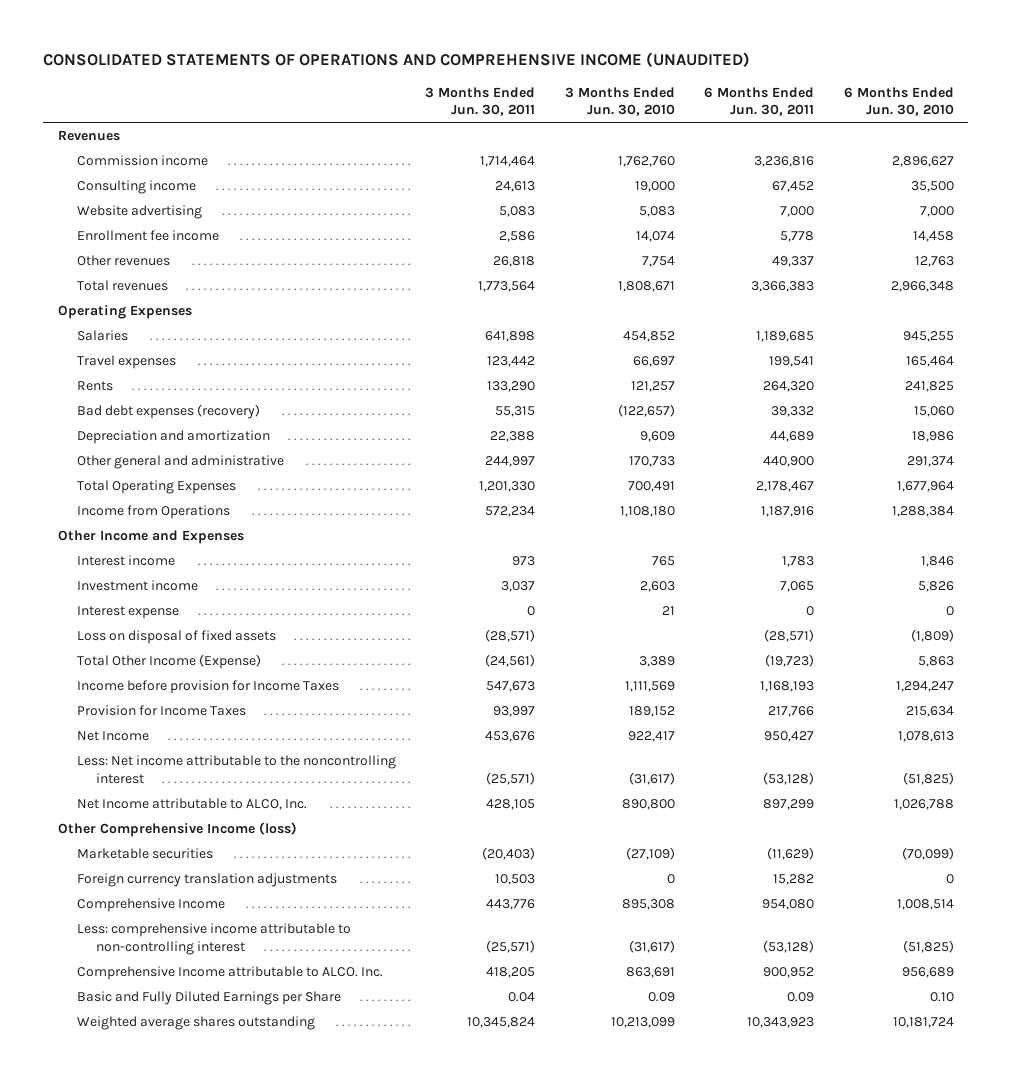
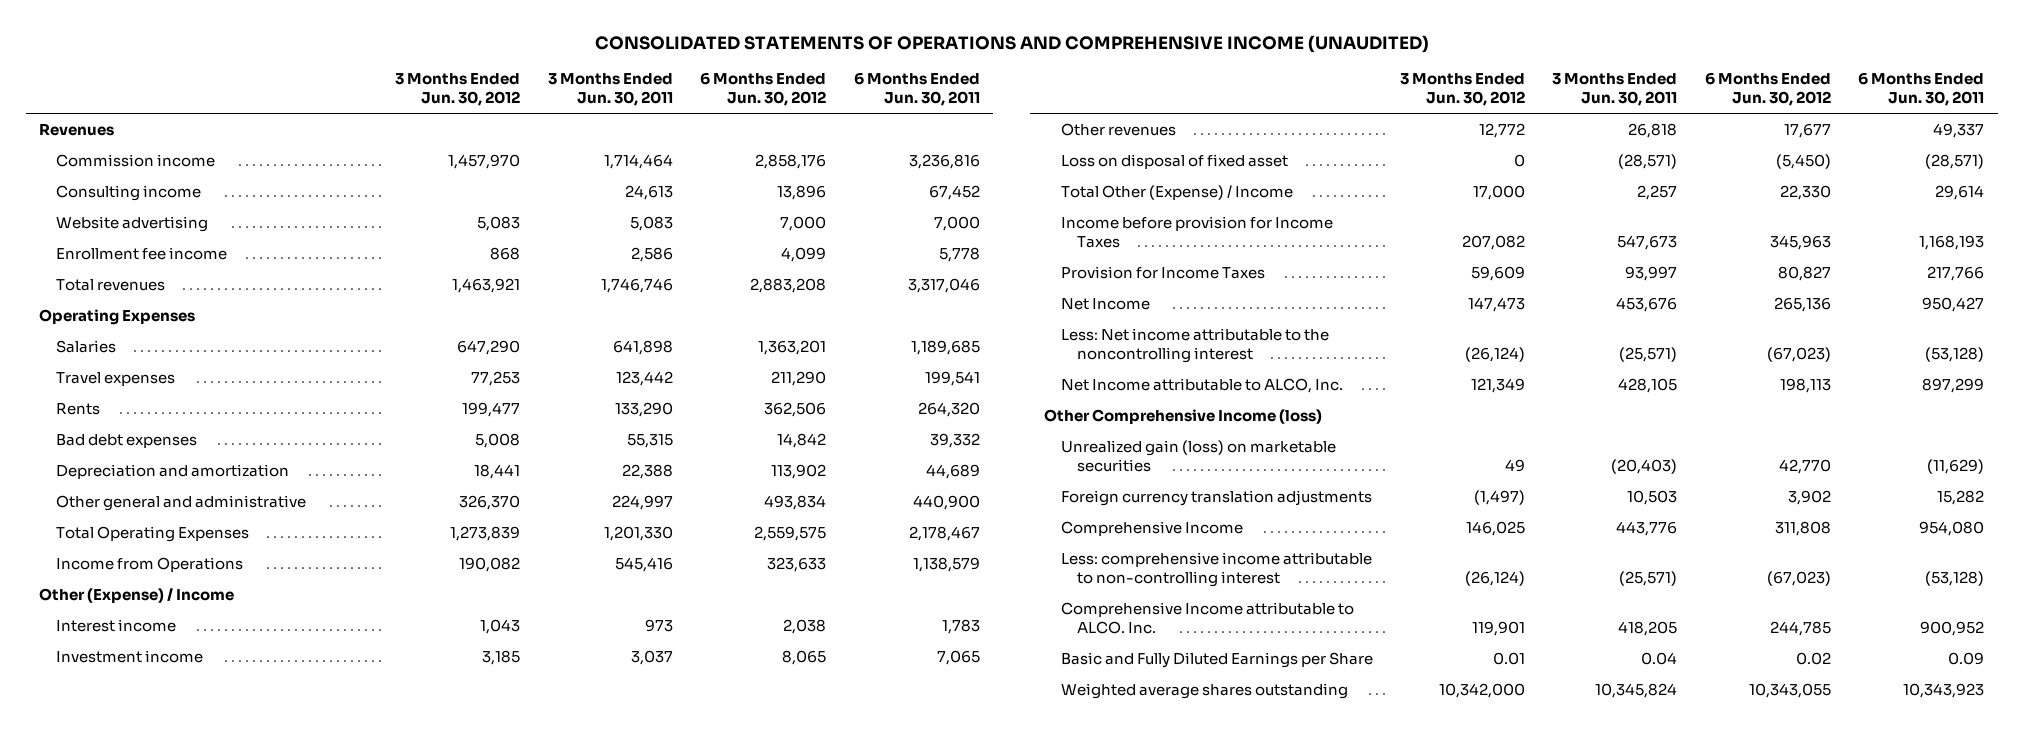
- | 3 Months Ended Jun. 30, 2011 | 3 Months Ended Jun. 30, 2010 | 6 Months Ended Jun. 30, 2011 | 6 Months Ended Jun. 30, 2010
+ | 3 Months Ended Jun. 30, 2012 | 3 Months Ended Jun. 30, 2011 | 6 Months Ended Jun. 30, 2012 | 6 Months Ended Jun. 30, 2011
- Total revenues | 1,773,564 | 1,808,671 | 3,366,383 | 2,966,348
+ Total revenues | 1,463,921 | 1,746,746 | 2,883,208 | 3,317,046
- Bad debt expenses (recovery) | 55,315 | (122,657) | 39,332 | 15,060
+ Bad debt expenses | 5,008 | 55,315 | 14,842 | 39,332
- Other general and administrative | 244,997 | 170,733 | 440,900 | 291,374
+ Other general and administrative | 326,370 | 224,997 | 493,834 | 440,900
- Income from Operations | 572,234 | 1,108,180 | 1,187,916 | 1,288,384
- Other Income and Expenses
+ Income from Operations | 190,082 | 545,416 | 323,633 | 1,138,579
+ Other (Expense) / Income
- Interest expense | 0 | 21 | 0 | 0
- Loss on disposal of fixed assets | (28,571) | | (28,571) | (1,809)
- Total Other Income (Expense) | (24,561) | 3,389 | (19,723) | 5,863
moved down: Other revenues | 12,772 | 26,818 | 17,677 | 49,337
+ Loss on disposal of fixed asset | 0 | (28,571) | (5,450) | (28,571)
+ Total Other (Expense) / Income | 17,000 | 2,257 | 22,330 | 29,614
- Marketable securities | (20,403) | (27,109) | (11,629) | (70,099)
+ Unrealized gain (loss) on marketable securities | 49 | (20,403) | 42,770 | (11,629)

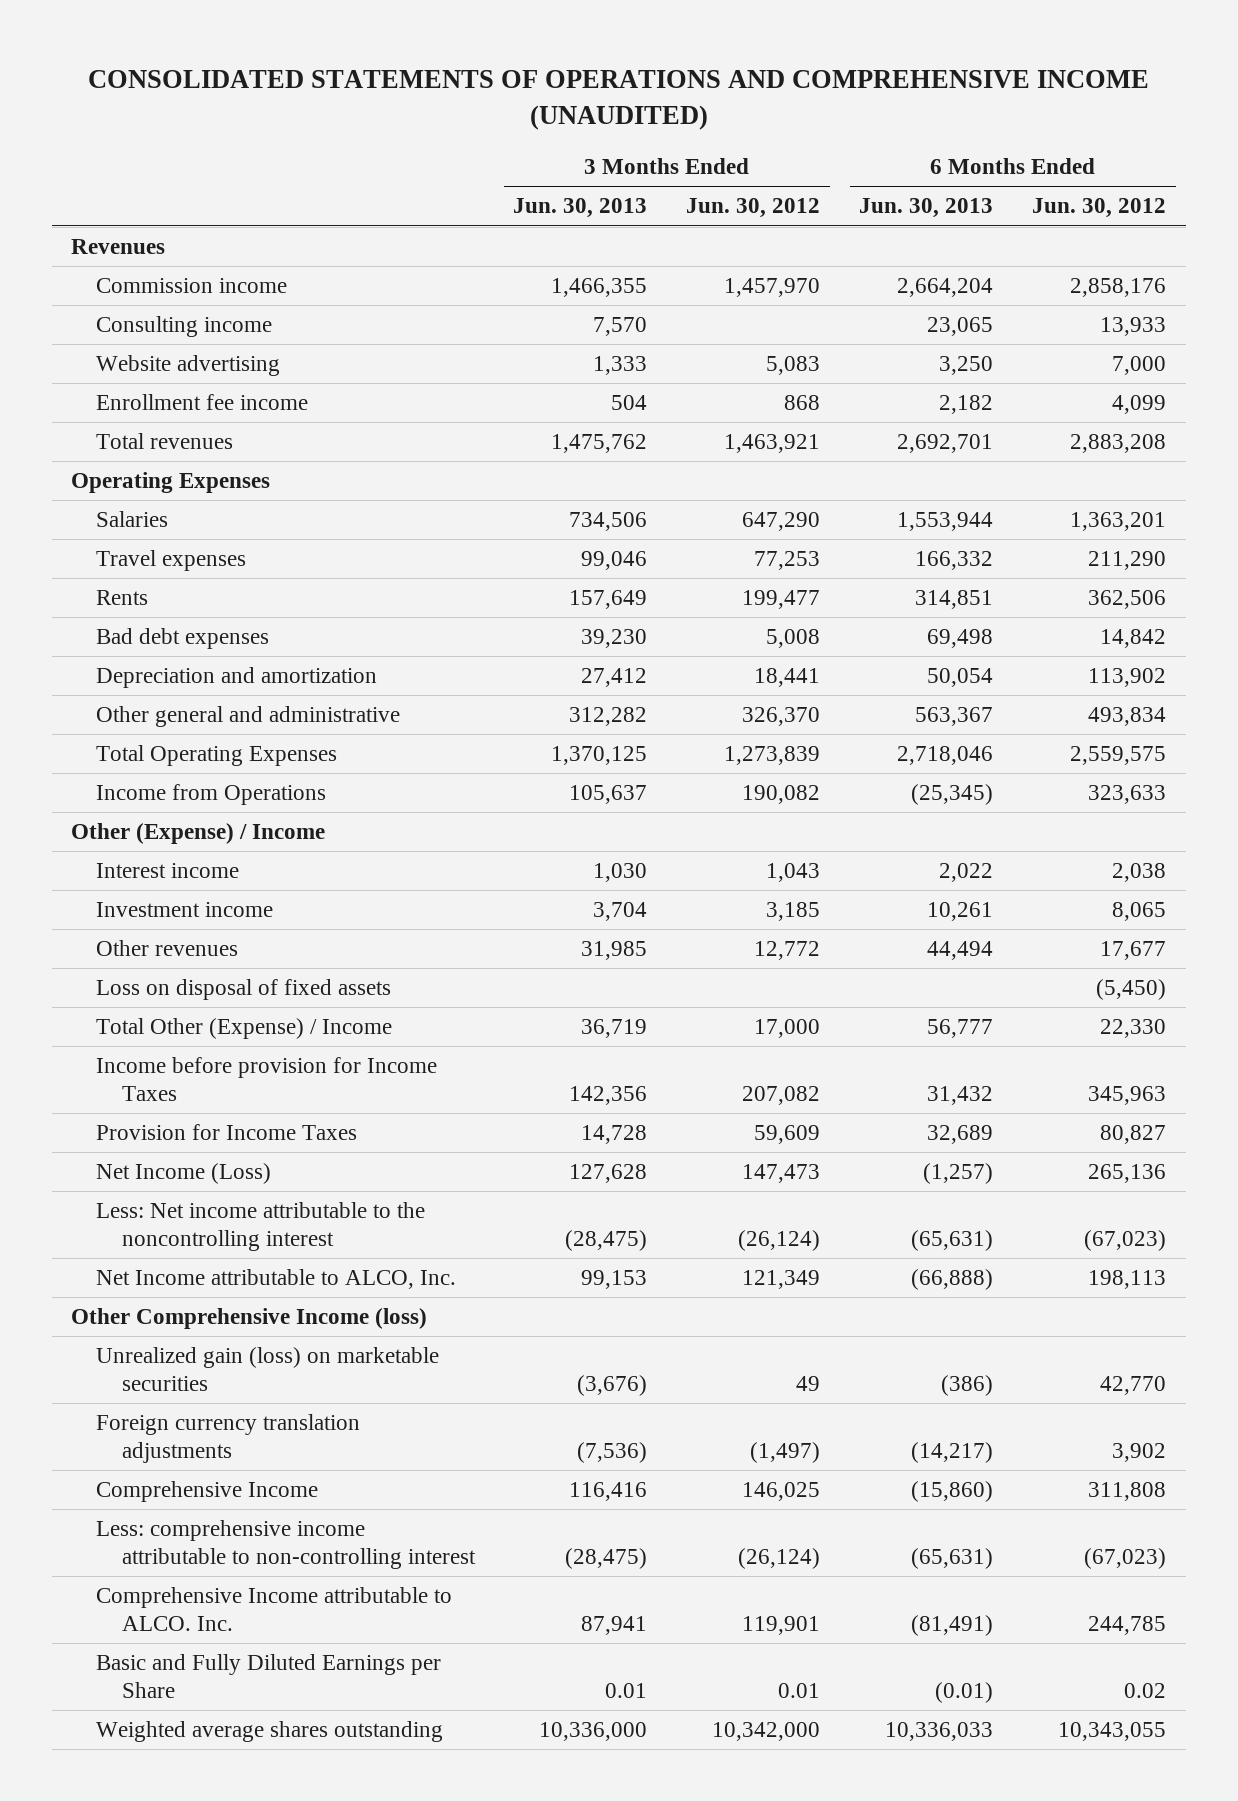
- | 3 Months Ended Jun. 30, 2012 | 3 Months Ended Jun. 30, 2011 | 6 Months Ended Jun. 30, 2012 | 6 Months Ended Jun. 30, 2011
+ | 3 Months Ended Jun. 30, 2013 | 3 Months Ended Jun. 30, 2012 | 6 Months Ended Jun. 30, 2013 | 6 Months Ended Jun. 30, 2012
- Consulting income | | 24,613 | 13,896 | 67,452
+ Consulting income | 7,570 | | 23,065 | 13,933
- Loss on disposal of fixed asset | 0 | (28,571) | (5,450) | (28,571)
+ Loss on disposal of fixed assets | | | | (5,450)
- Net Income | 147,473 | 453,676 | 265,136 | 950,427
+ Net Income (Loss) | 127,628 | 147,473 | (1,257) | 265,136

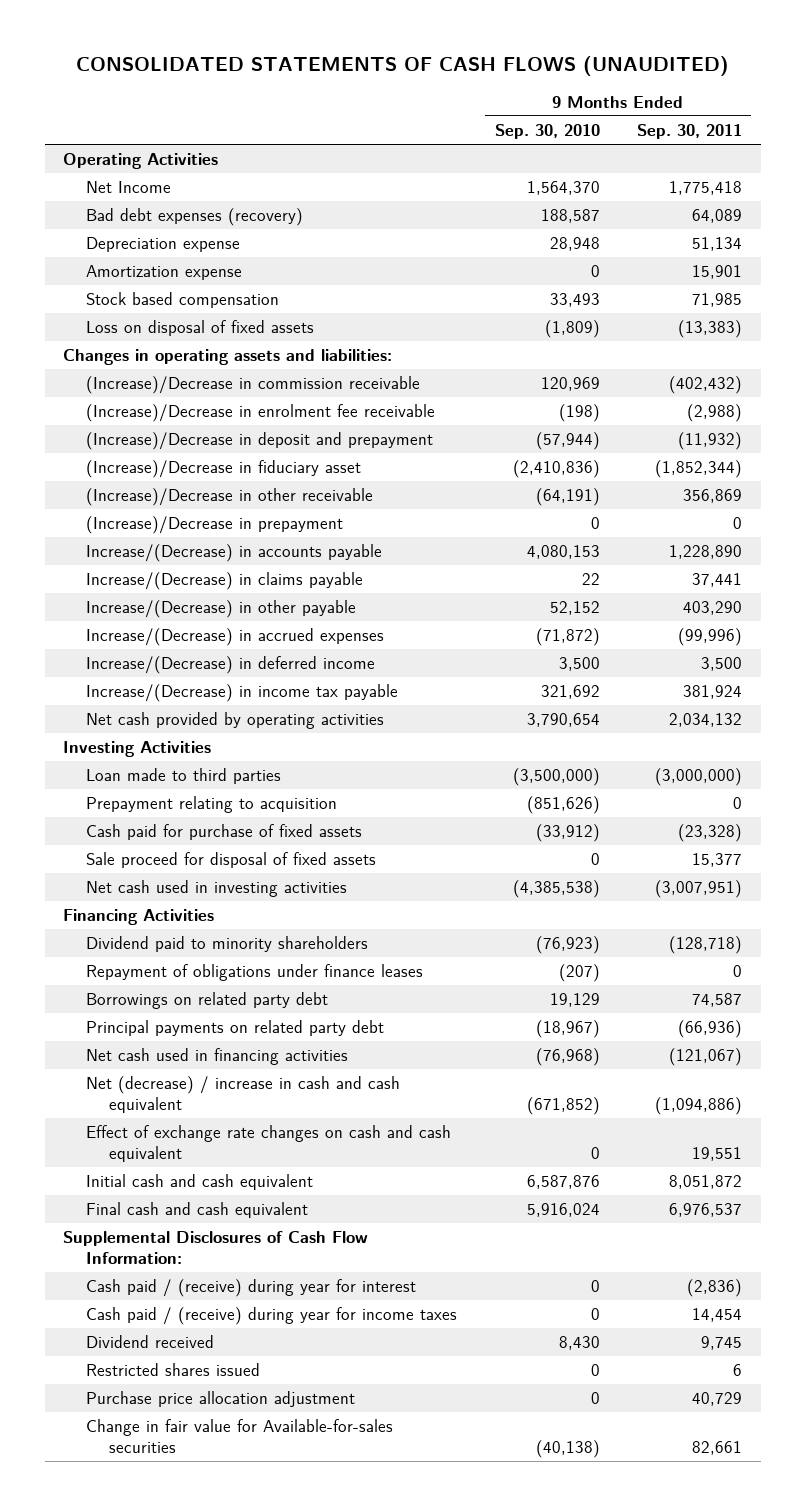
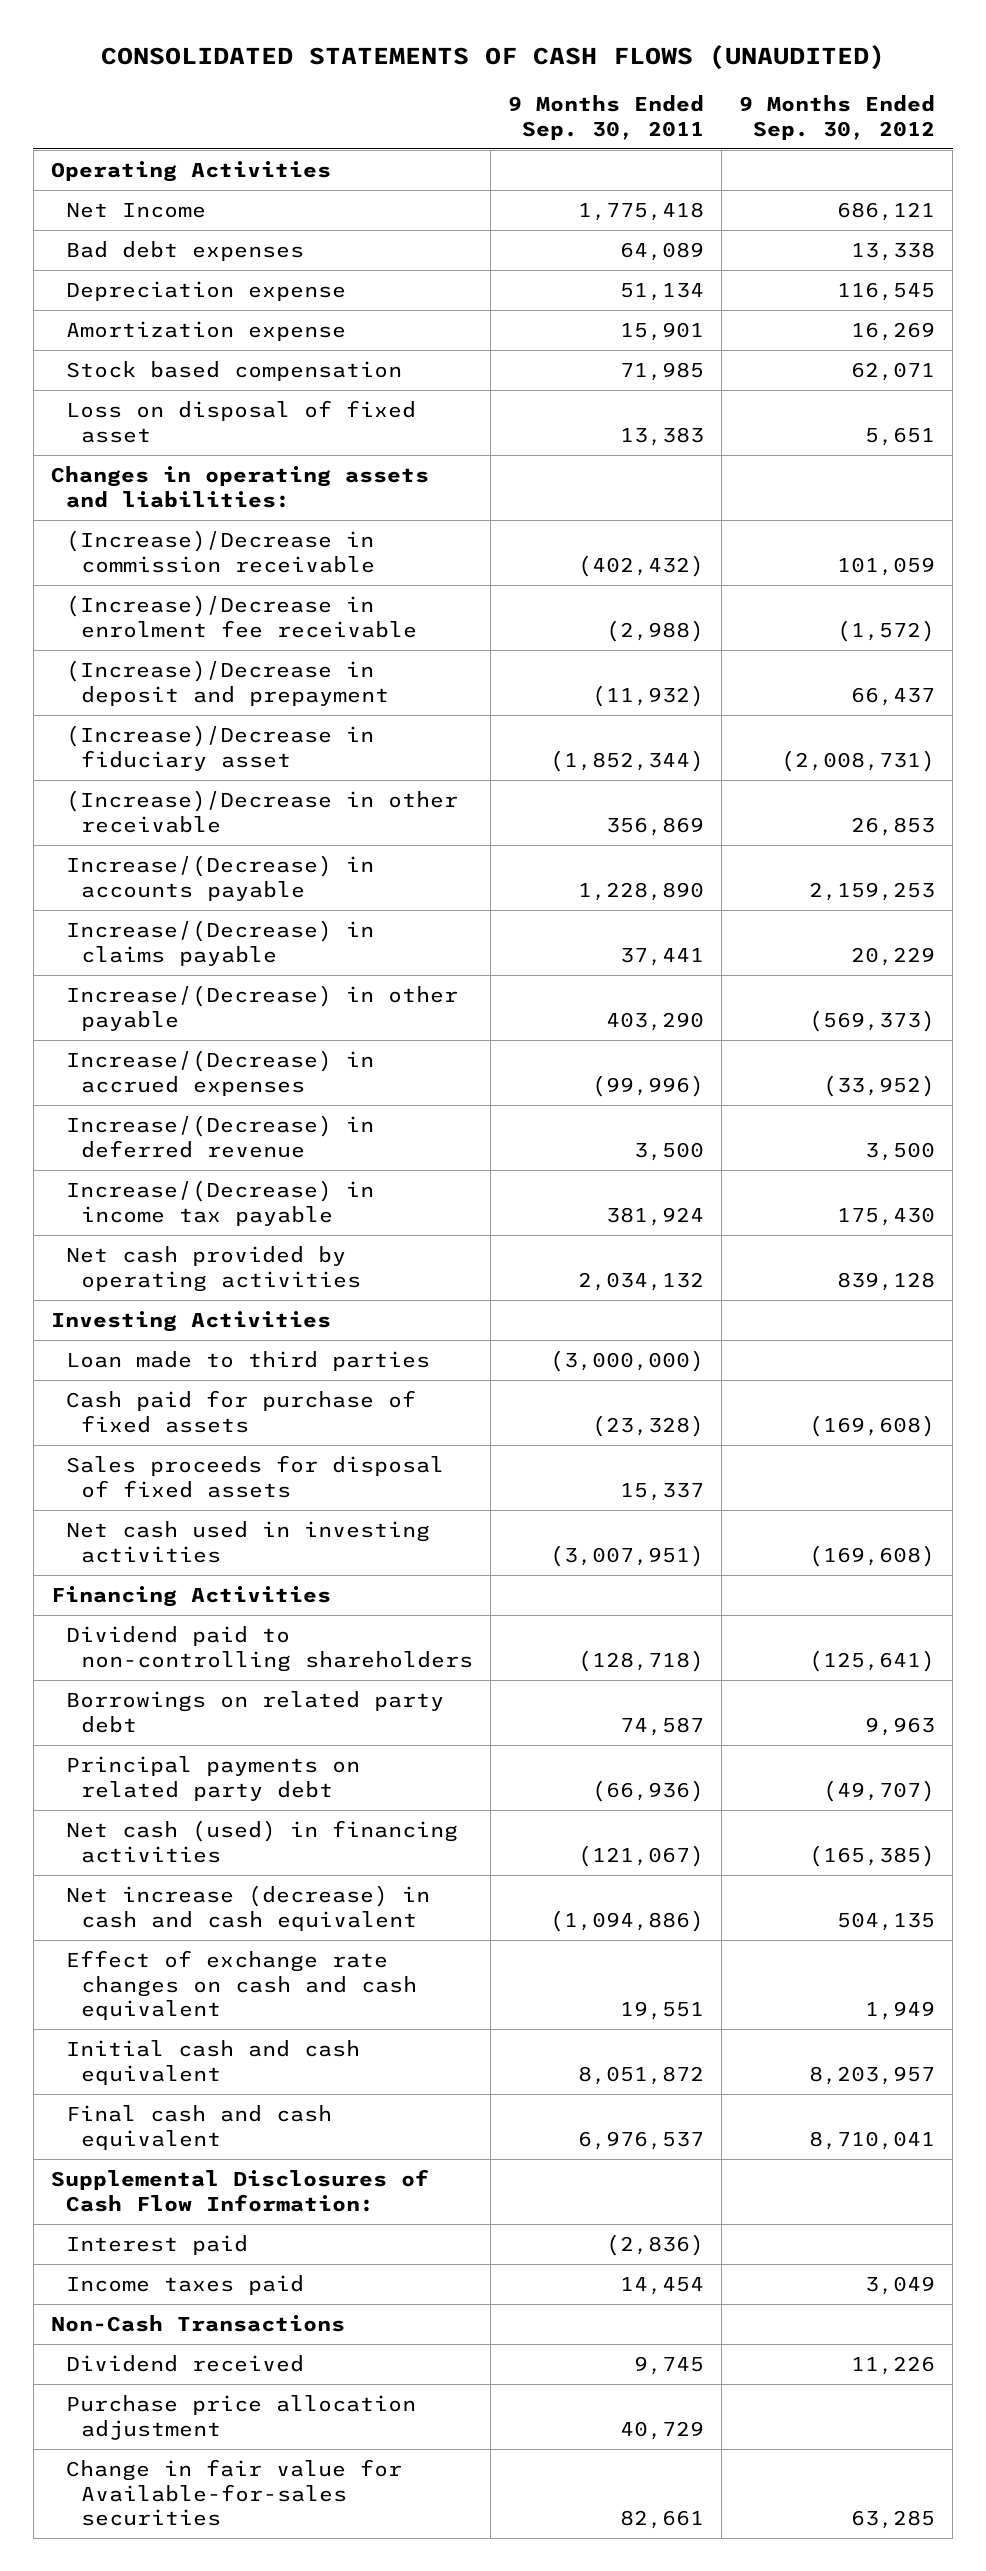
- | 9 Months Ended Sep. 30, 2010 | 9 Months Ended Sep. 30, 2011
+ | 9 Months Ended Sep. 30, 2011 | 9 Months Ended Sep. 30, 2012
- Bad debt expenses (recovery) | 188,587 | 64,089
+ Bad debt expenses | 64,089 | 13,338
- Loss on disposal of fixed assets | (1,809) | (13,383)
+ Loss on disposal of fixed asset | 13,383 | 5,651
- (Increase)/Decrease in prepayment | 0 | 0
- Increase/(Decrease) in deferred income | 3,500 | 3,500
+ Increase/(Decrease) in deferred revenue | 3,500 | 3,500
- Prepayment relating to acquisition | (851,626) | 0
- Sale proceed for disposal of fixed assets | 0 | 15,377
+ Sales proceeds for disposal of fixed assets | 15,337 |
- Dividend paid to minority shareholders | (76,923) | (128,718)
- Repayment of obligations under finance leases | (207) | 0
+ Dividend paid to non-controlling shareholders | (128,718) | (125,641)
- Net cash used in financing activities | (76,968) | (121,067)
- Net (decrease) / increase in cash and cash equivalent | (671,852) | (1,094,886)
+ Net cash (used) in financing activities | (121,067) | (165,385)
+ Net increase (decrease) in cash and cash equivalent | (1,094,886) | 504,135
- Cash paid / (receive) during year for interest | 0 | (2,836)
- Cash paid / (receive) during year for income taxes | 0 | 14,454
+ Interest paid | (2,836) |
+ Income taxes paid | 14,454 | 3,049
+ Non-Cash Transactions
- Restricted shares issued | 0 | 6

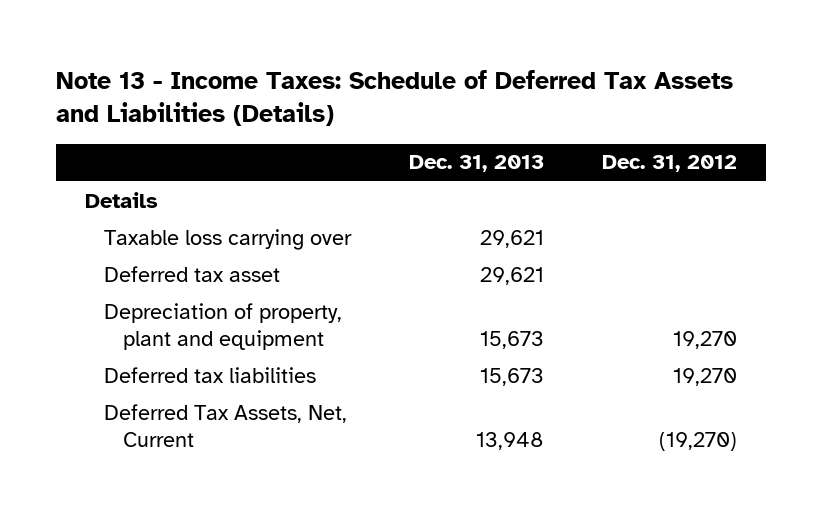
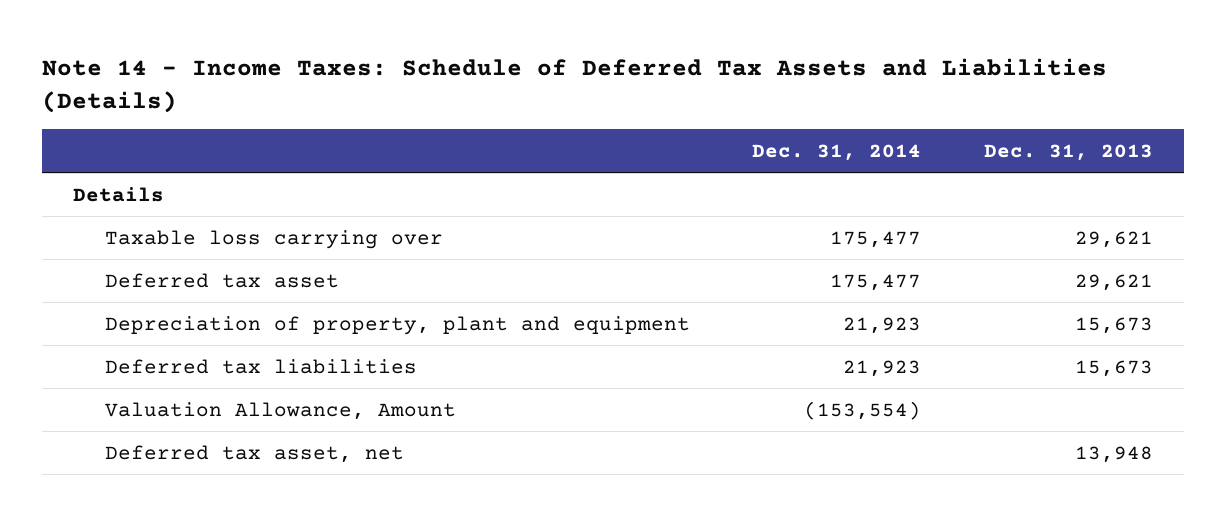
- Note 13 - Income Taxes: Schedule of Deferred Tax Assets and Liabilities (Details)
+ Note 14 - Income Taxes: Schedule of Deferred Tax Assets and Liabilities (Details)
- | Dec. 31, 2013 | Dec. 31, 2012
+ | Dec. 31, 2014 | Dec. 31, 2013
- Deferred Tax Assets, Net, Current | 13,948 | (19,270)
+ Valuation Allowance, Amount | (153,554) |
+ Deferred tax asset, net | | 13,948

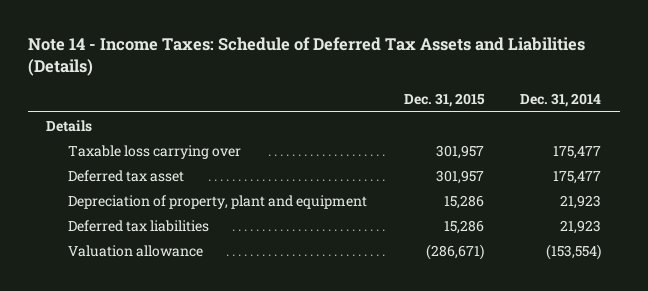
- | Dec. 31, 2014 | Dec. 31, 2013
+ | Dec. 31, 2015 | Dec. 31, 2014
- Valuation Allowance, Amount | (153,554) |
- Deferred tax asset, net | | 13,948
+ Valuation allowance | (286,671) | (153,554)

